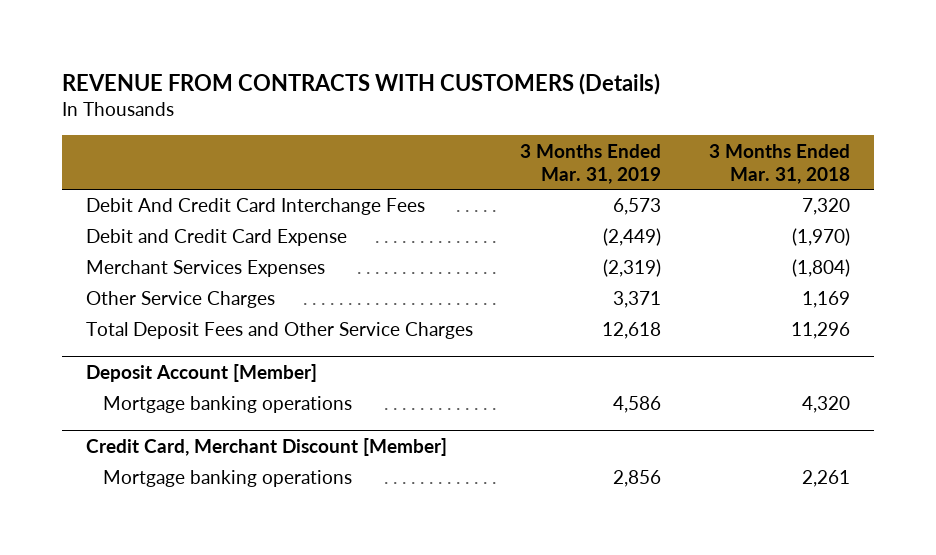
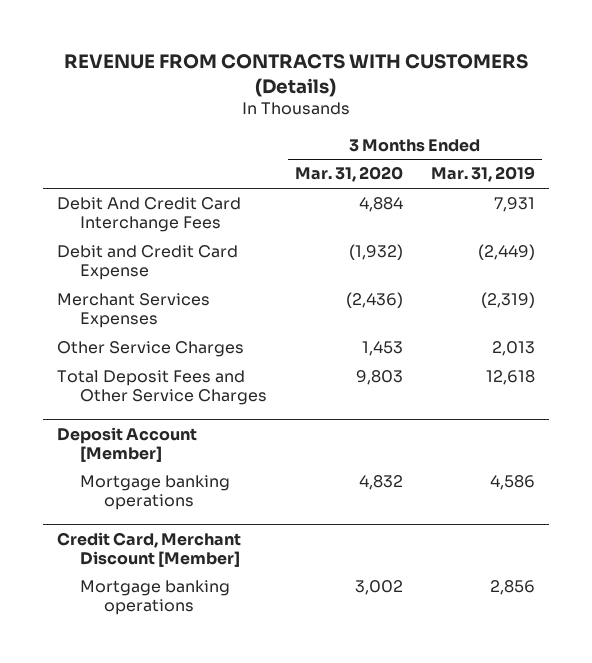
- | 3 Months Ended Mar. 31, 2019 | 3 Months Ended Mar. 31, 2018
+ | 3 Months Ended Mar. 31, 2020 | 3 Months Ended Mar. 31, 2019
- Debit And Credit Card Interchange Fees | 6,573 | 7,320
+ Debit And Credit Card Interchange Fees | 4,884 | 7,931
- Other Service Charges | 3,371 | 1,169
+ Other Service Charges | 1,453 | 2,013

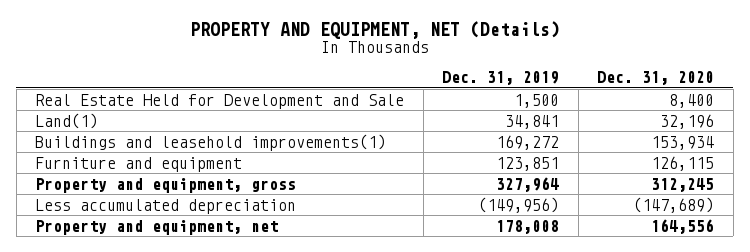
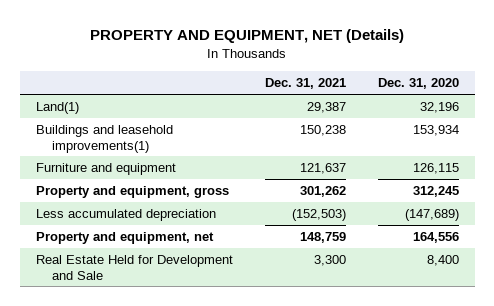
- | Dec. 31, 2019 | Dec. 31, 2020
+ | Dec. 31, 2021 | Dec. 31, 2020
moved down: Real Estate Held for Development and Sale | 3,300 | 8,400

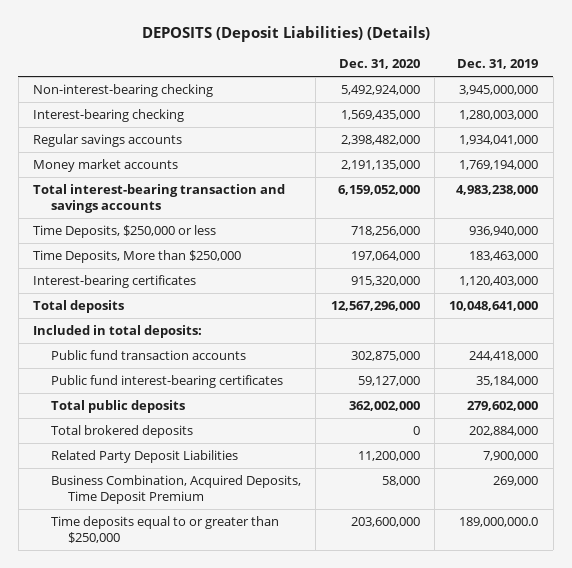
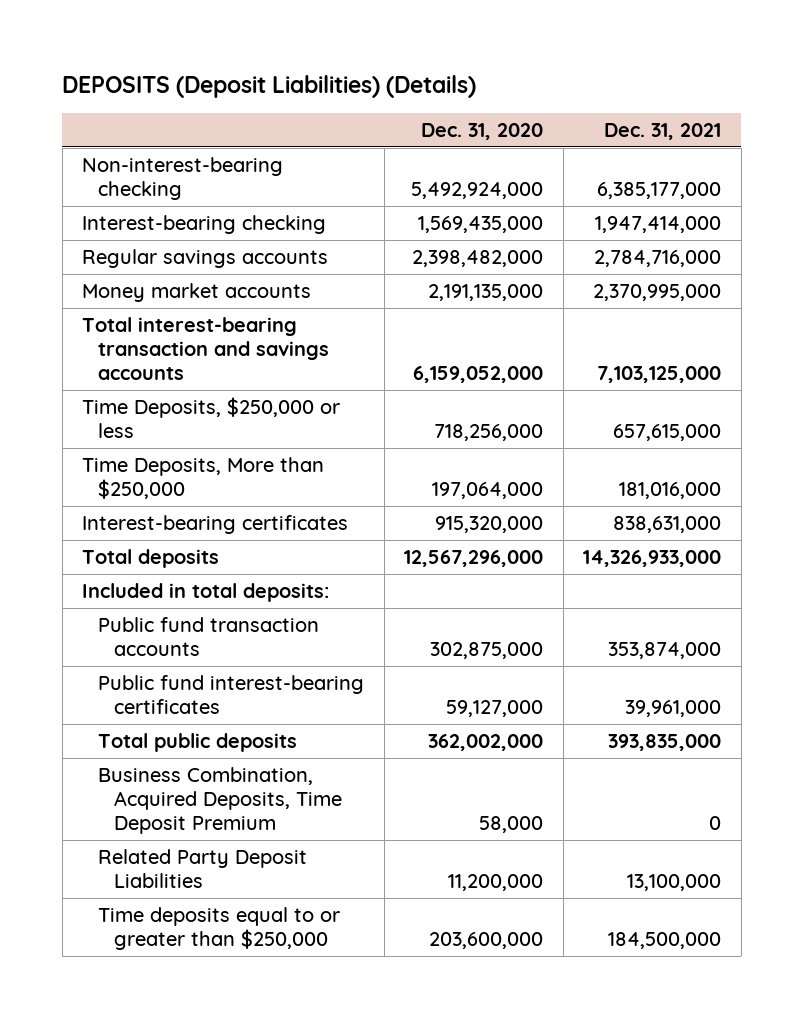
- | Dec. 31, 2020 | Dec. 31, 2019
+ | Dec. 31, 2020 | Dec. 31, 2021
- Total brokered deposits | 0 | 202,884,000
moved down: Related Party Deposit Liabilities | 11,200,000 | 13,100,000

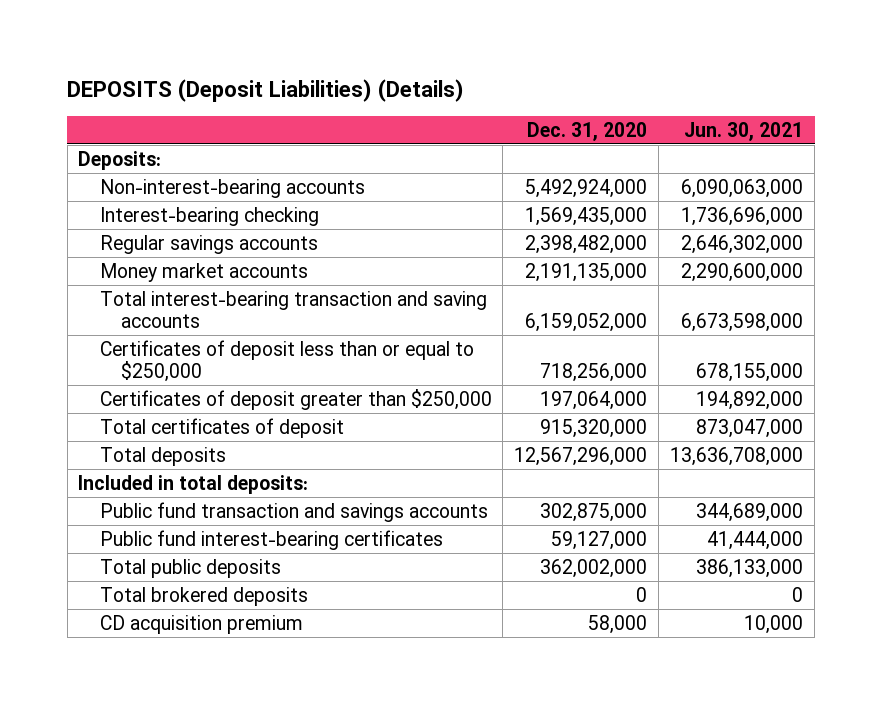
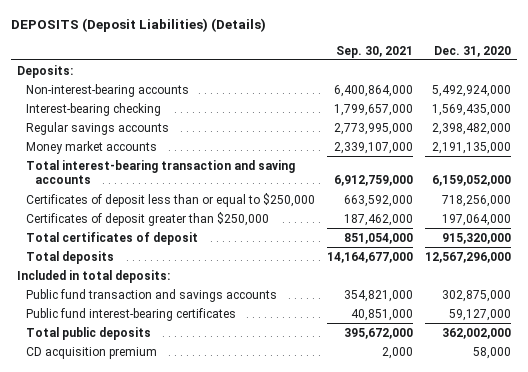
- | Dec. 31, 2020 | Jun. 30, 2021
+ | Sep. 30, 2021 | Dec. 31, 2020
- Total brokered deposits | 0 | 0

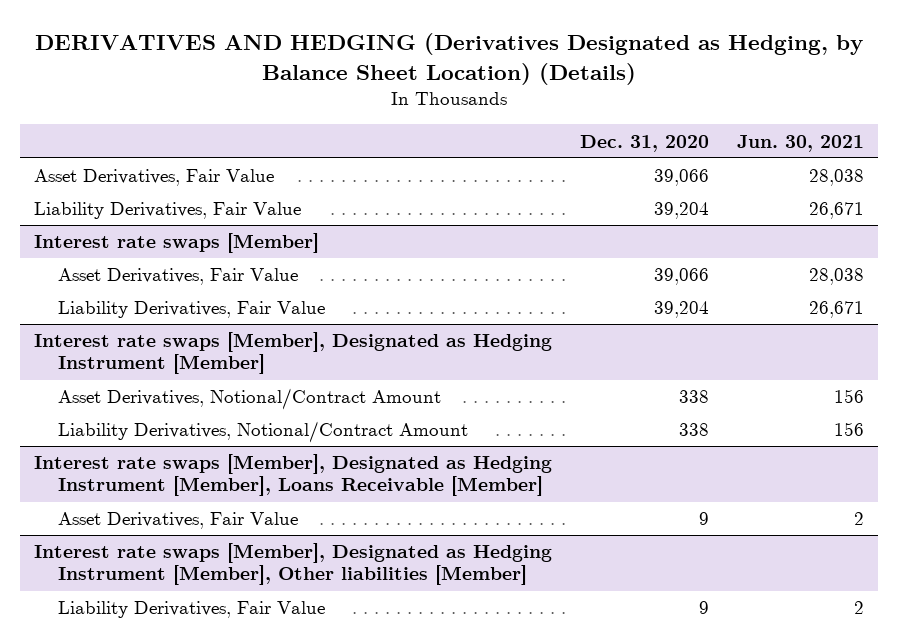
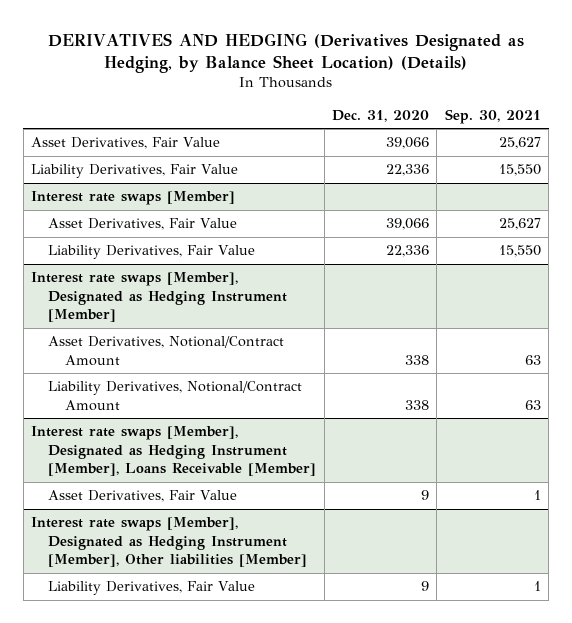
- | Dec. 31, 2020 | Jun. 30, 2021
+ | Dec. 31, 2020 | Sep. 30, 2021
- Liability Derivatives, Fair Value | 39,204 | 26,671
+ Liability Derivatives, Fair Value | 22,336 | 15,550
@ Interest rate swaps [Member]
- Liability Derivatives, Fair Value | 39,204 | 26,671
+ Liability Derivatives, Fair Value | 22,336 | 15,550

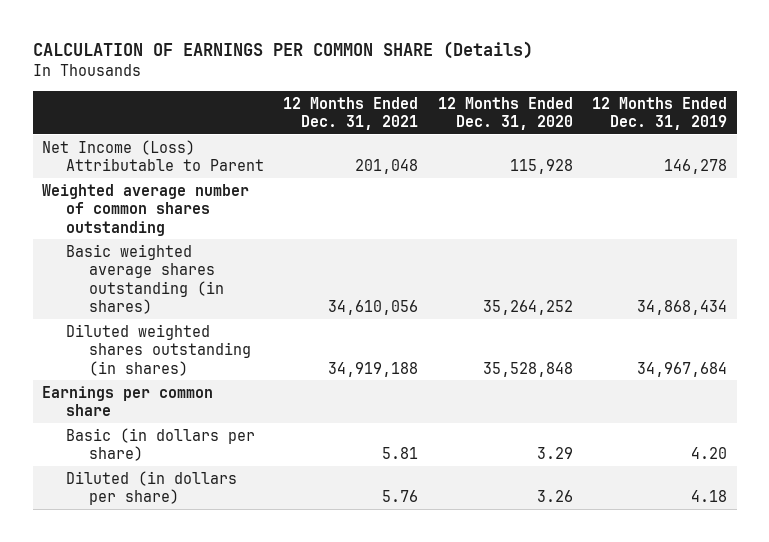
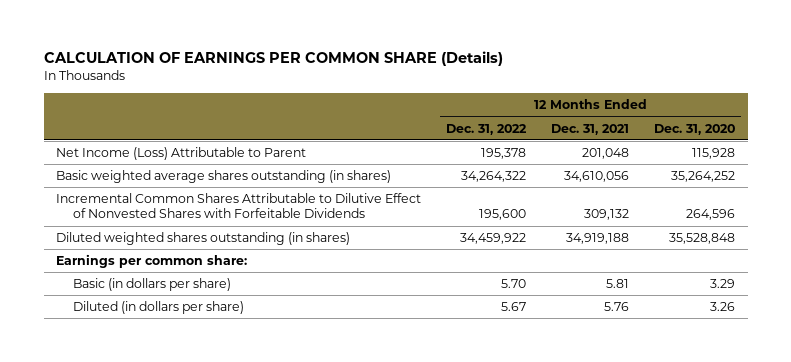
- | 12 Months Ended Dec. 31, 2021 | 12 Months Ended Dec. 31, 2020 | 12 Months Ended Dec. 31, 2019
+ | 12 Months Ended Dec. 31, 2022 | 12 Months Ended Dec. 31, 2021 | 12 Months Ended Dec. 31, 2020
- Weighted average number of common shares outstanding
+ Incremental Common Shares Attributable to Dilutive Effect of Nonvested Shares with Forfeitable Dividends | 195,600 | 309,132 | 264,596
- Earnings per common share
+ Earnings per common share:

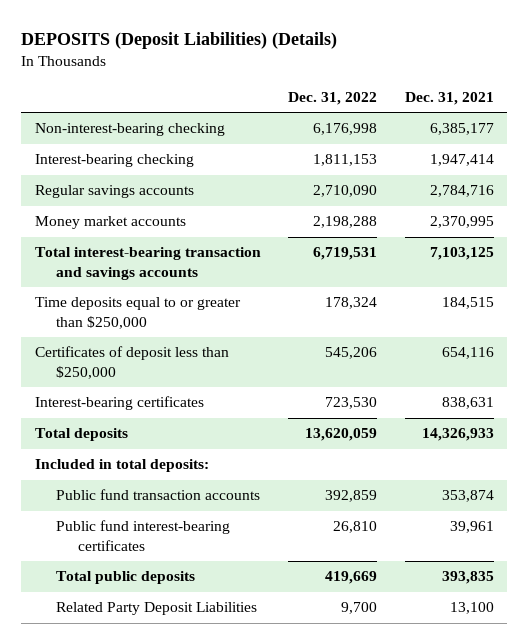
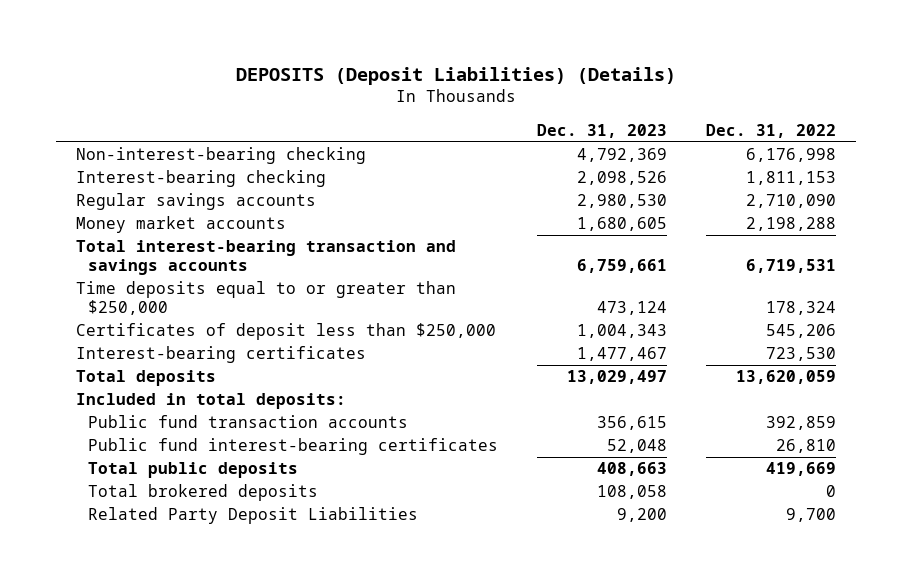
- | Dec. 31, 2022 | Dec. 31, 2021
+ | Dec. 31, 2023 | Dec. 31, 2022
+ Total brokered deposits | 108,058 | 0

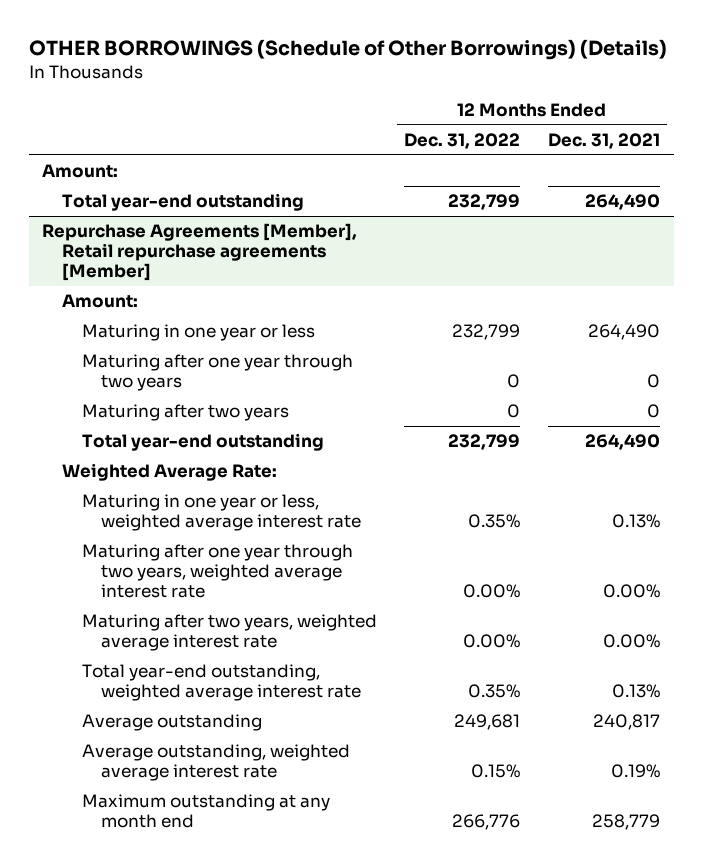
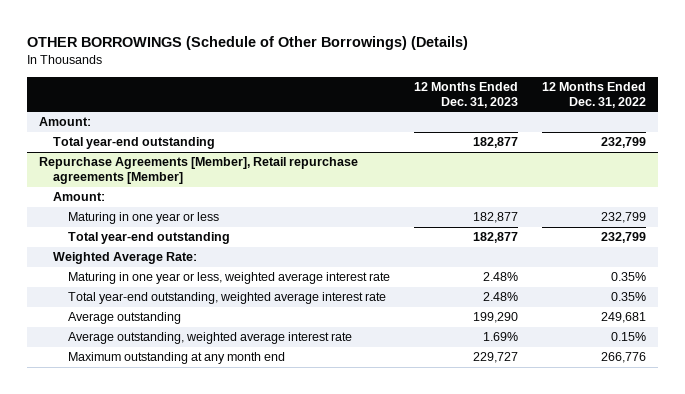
- | 12 Months Ended Dec. 31, 2022 | 12 Months Ended Dec. 31, 2021
+ | 12 Months Ended Dec. 31, 2023 | 12 Months Ended Dec. 31, 2022
@ Repurchase Agreements [Member], Retail repurchase agreements [Member]
- Maturing after one year through two years | 0 | 0
- Maturing after two years | 0 | 0
- Maturing after one year through two years, weighted average interest rate | 0.00% | 0.00%
- Maturing after two years, weighted average interest rate | 0.00% | 0.00%

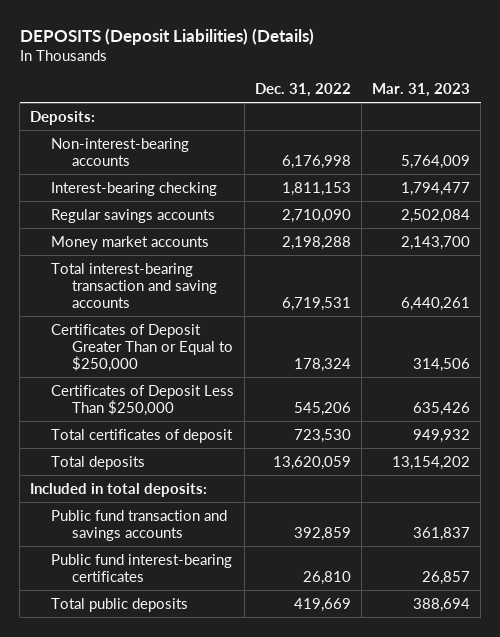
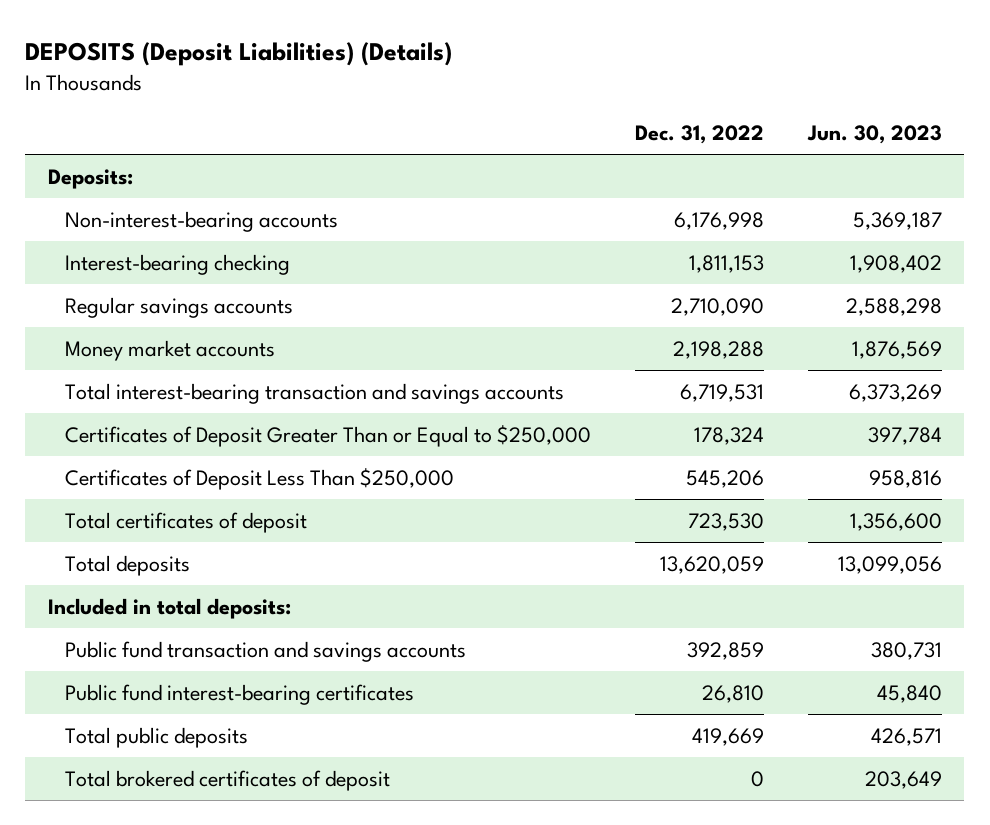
- | Dec. 31, 2022 | Mar. 31, 2023
+ | Dec. 31, 2022 | Jun. 30, 2023
- Total interest-bearing transaction and saving accounts | 6,719,531 | 6,440,261
+ Total interest-bearing transaction and savings accounts | 6,719,531 | 6,373,269
+ Total brokered certificates of deposit | 0 | 203,649

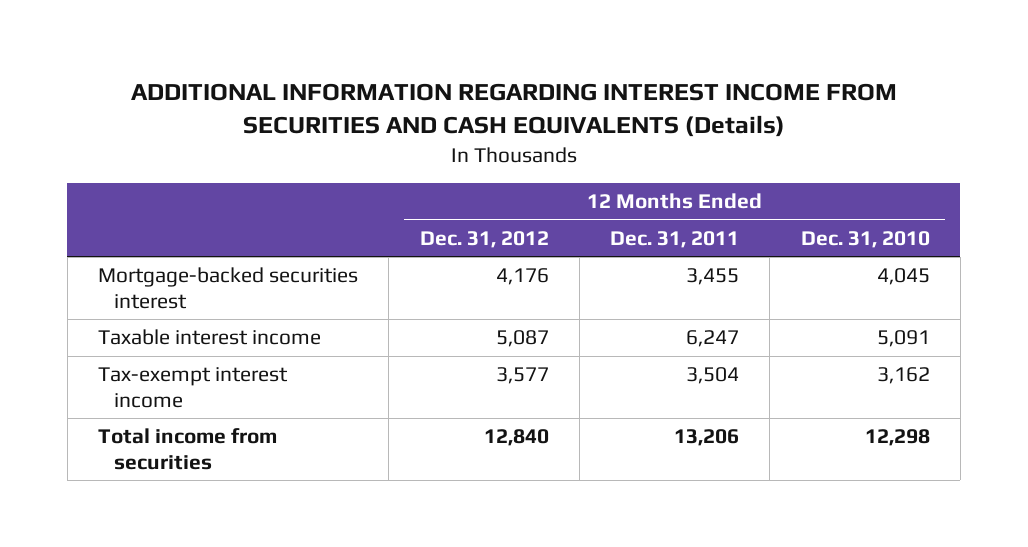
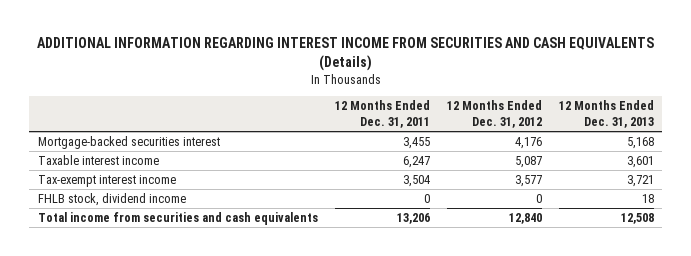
- | 12 Months Ended Dec. 31, 2012 | 12 Months Ended Dec. 31, 2011 | 12 Months Ended Dec. 31, 2010
+ | 12 Months Ended Dec. 31, 2011 | 12 Months Ended Dec. 31, 2012 | 12 Months Ended Dec. 31, 2013
- Total income from securities | 12,840 | 13,206 | 12,298
+ FHLB stock, dividend income | 0 | 0 | 18
+ Total income from securities and cash equivalents | 13,206 | 12,840 | 12,508

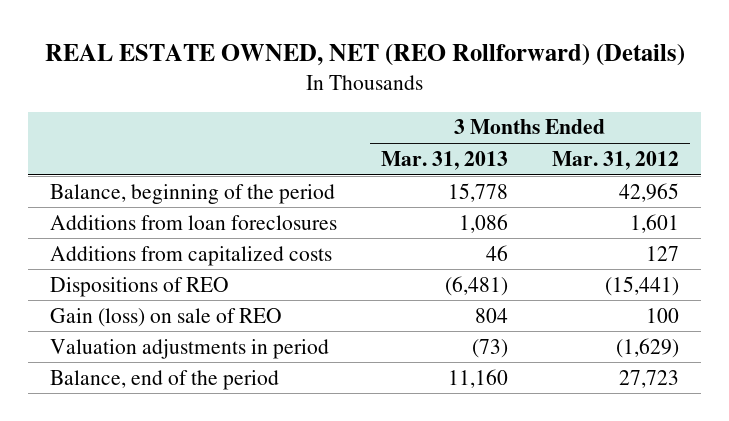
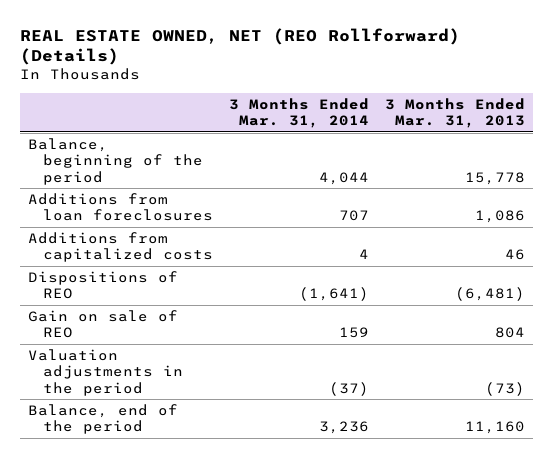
- | 3 Months Ended Mar. 31, 2013 | 3 Months Ended Mar. 31, 2012
+ | 3 Months Ended Mar. 31, 2014 | 3 Months Ended Mar. 31, 2013
- Gain (loss) on sale of REO | 804 | 100
- Valuation adjustments in period | (73) | (1,629)
+ Gain on sale of REO | 159 | 804
+ Valuation adjustments in the period | (37) | (73)

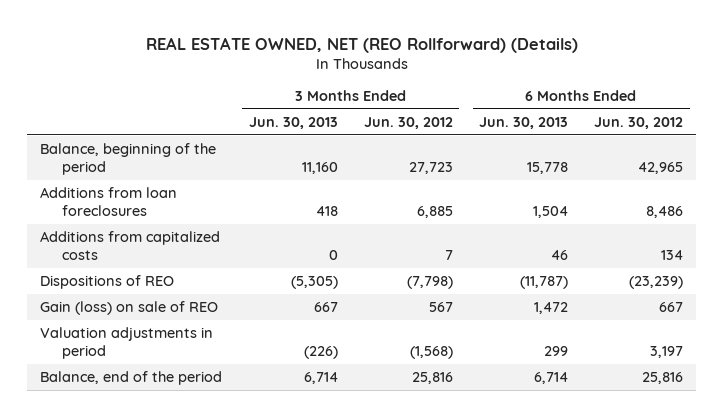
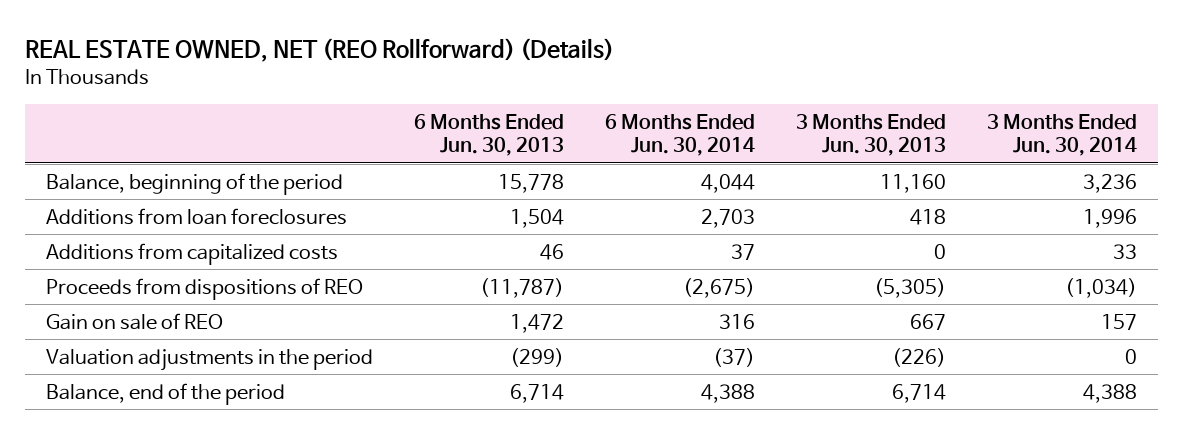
- | 3 Months Ended Jun. 30, 2013 | 3 Months Ended Jun. 30, 2012 | 6 Months Ended Jun. 30, 2013 | 6 Months Ended Jun. 30, 2012
+ | 6 Months Ended Jun. 30, 2013 | 6 Months Ended Jun. 30, 2014 | 3 Months Ended Jun. 30, 2013 | 3 Months Ended Jun. 30, 2014
- Dispositions of REO | (5,305) | (7,798) | (11,787) | (23,239)
- Gain (loss) on sale of REO | 667 | 567 | 1,472 | 667
- Valuation adjustments in period | (226) | (1,568) | 299 | 3,197
+ Proceeds from dispositions of REO | (11,787) | (2,675) | (5,305) | (1,034)
+ Gain on sale of REO | 1,472 | 316 | 667 | 157
+ Valuation adjustments in the period | (299) | (37) | (226) | 0

